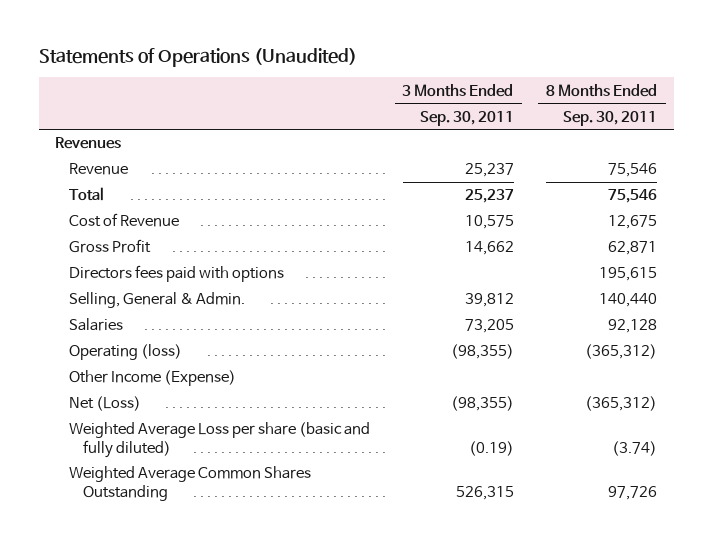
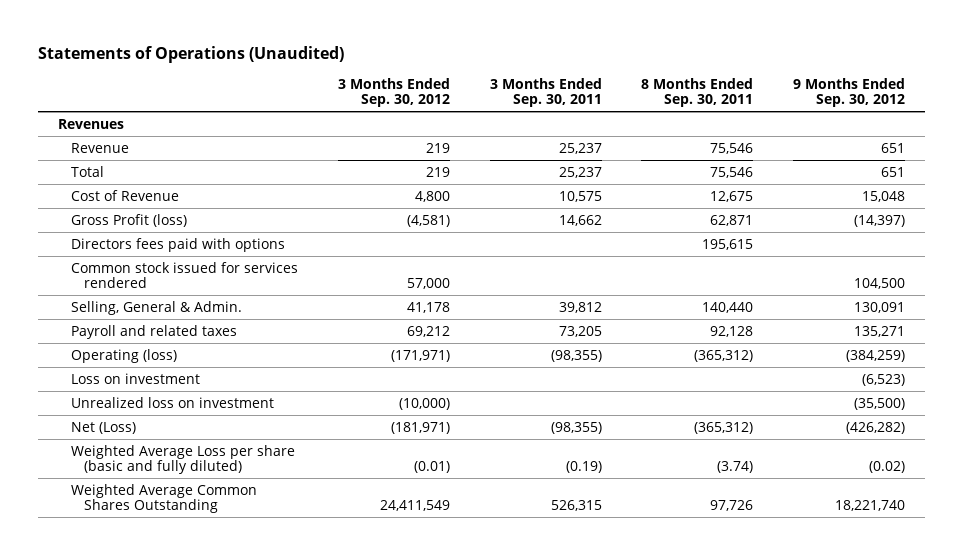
- | 3 Months Ended Sep. 30, 2011 | 8 Months Ended Sep. 30, 2011
+ | 3 Months Ended Sep. 30, 2012 | 3 Months Ended Sep. 30, 2011 | 8 Months Ended Sep. 30, 2011 | 9 Months Ended Sep. 30, 2012
- Gross Profit | 14,662 | 62,871
+ Gross Profit (loss) | (4,581) | 14,662 | 62,871 | (14,397)
+ Common stock issued for services rendered | 57,000 | | | 104,500
- Salaries | 73,205 | 92,128
+ Payroll and related taxes | 69,212 | 73,205 | 92,128 | 135,271
- Other Income (Expense)
+ Loss on investment | | | | (6,523)
+ Unrealized loss on investment | (10,000) | | | (35,500)

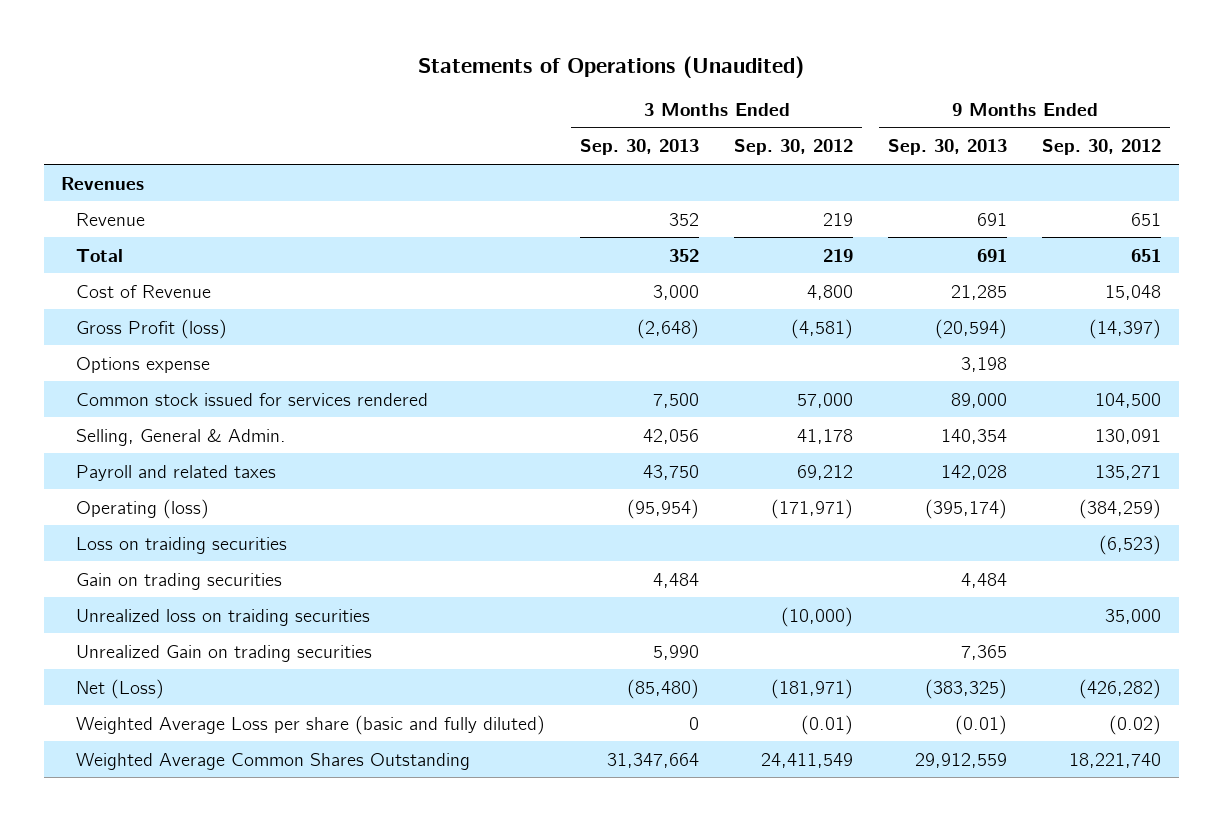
- | 3 Months Ended Sep. 30, 2012 | 3 Months Ended Sep. 30, 2011 | 8 Months Ended Sep. 30, 2011 | 9 Months Ended Sep. 30, 2012
+ | 3 Months Ended Sep. 30, 2013 | 3 Months Ended Sep. 30, 2012 | 9 Months Ended Sep. 30, 2013 | 9 Months Ended Sep. 30, 2012
- Directors fees paid with options | | | 195,615 |
+ Options expense | | | 3,198 |
- Loss on investment | | | | (6,523)
- Unrealized loss on investment | (10,000) | | | (35,500)
+ Loss on traiding securities | | | | (6,523)
+ Gain on trading securities | 4,484 | | 4,484 |
+ Unrealized loss on traiding securities | | (10,000) | | 35,000
+ Unrealized Gain on trading securities | 5,990 | | 7,365 |

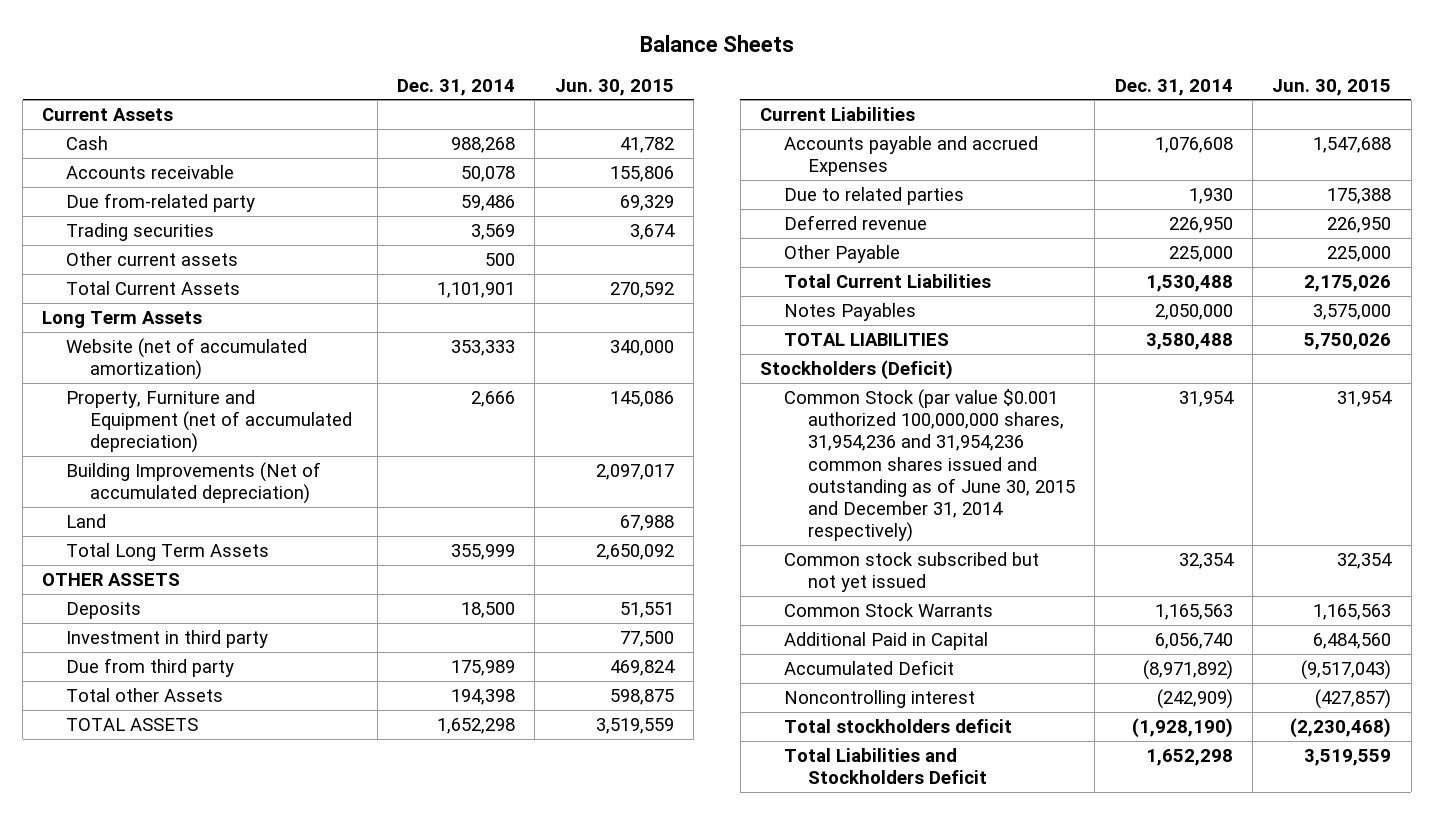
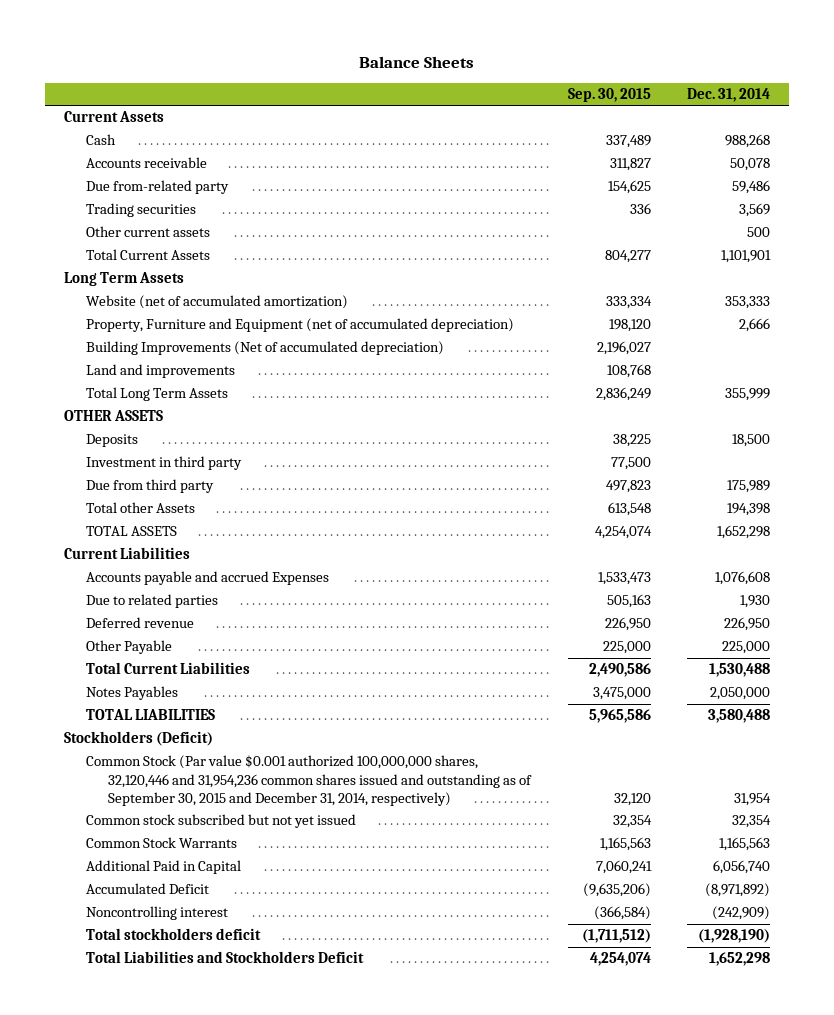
- | Dec. 31, 2014 | Jun. 30, 2015
+ | Sep. 30, 2015 | Dec. 31, 2014
- Land | | 67,988
+ Land and improvements | 108,768 |
- Common Stock (par value $0.001 authorized 100,000,000 shares, 31,954,236 and 31,954,236 common shares issued and outstanding as of June 30, 2015 and December 31, 2014 respectively) | 31,954 | 31,954
+ Common Stock (Par value $0.001 authorized 100,000,000 shares, 32,120,446 and 31,954,236 common shares issued and outstanding as of September 30, 2015 and December 31, 2014, respectively) | 32,120 | 31,954

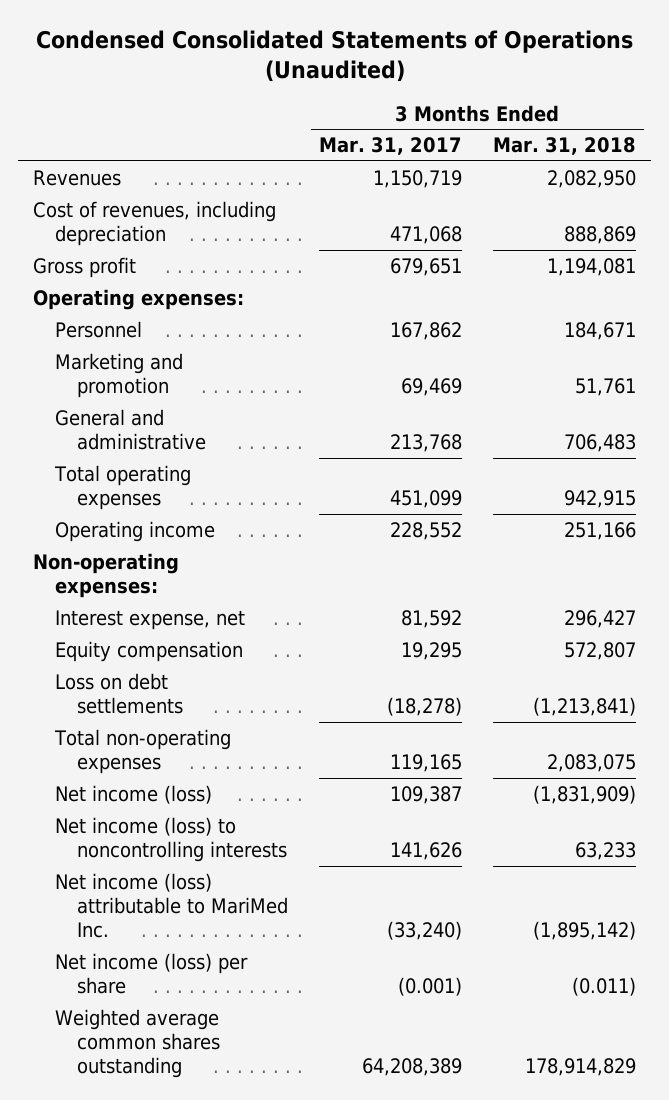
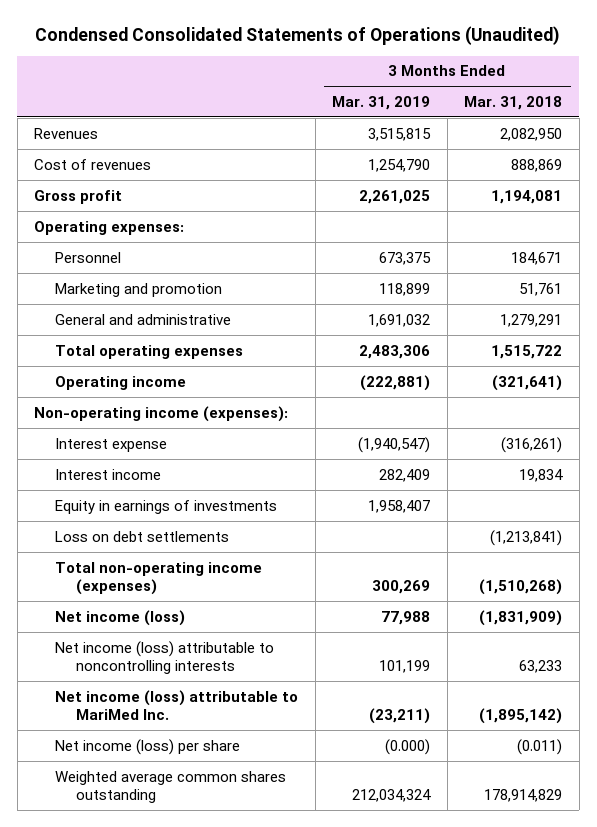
- | 3 Months Ended Mar. 31, 2017 | 3 Months Ended Mar. 31, 2018
+ | 3 Months Ended Mar. 31, 2019 | 3 Months Ended Mar. 31, 2018
- Cost of revenues, including depreciation | 471,068 | 888,869
+ Cost of revenues | 1,254,790 | 888,869
- General and administrative | 213,768 | 706,483
- Total operating expenses | 451,099 | 942,915
- Operating income | 228,552 | 251,166
- Non-operating expenses:
- Interest expense, net | 81,592 | 296,427
- Equity compensation | 19,295 | 572,807
+ General and administrative | 1,691,032 | 1,279,291
+ Total operating expenses | 2,483,306 | 1,515,722
+ Operating income | (222,881) | (321,641)
+ Non-operating income (expenses):
+ Interest expense | (1,940,547) | (316,261)
+ Interest income | 282,409 | 19,834
+ Equity in earnings of investments | 1,958,407 |
- Total non-operating expenses | 119,165 | 2,083,075
+ Total non-operating income (expenses) | 300,269 | (1,510,268)
- Net income (loss) to noncontrolling interests | 141,626 | 63,233
+ Net income (loss) attributable to noncontrolling interests | 101,199 | 63,233

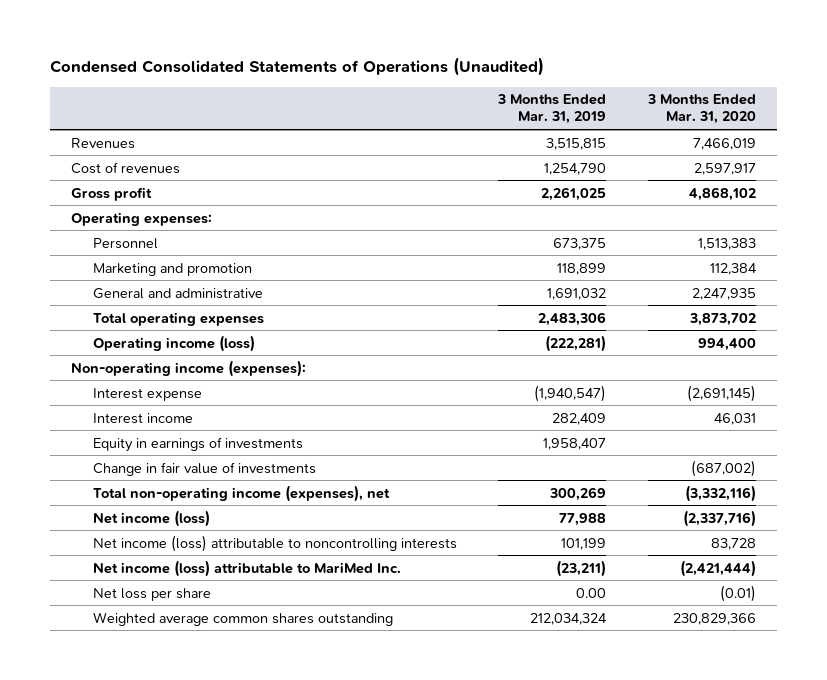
- | 3 Months Ended Mar. 31, 2019 | 3 Months Ended Mar. 31, 2018
+ | 3 Months Ended Mar. 31, 2019 | 3 Months Ended Mar. 31, 2020
- Operating income | (222,881) | (321,641)
+ Operating income (loss) | (222,281) | 994,400
- Loss on debt settlements | | (1,213,841)
- Total non-operating income (expenses) | 300,269 | (1,510,268)
+ Change in fair value of investments | | (687,002)
+ Total non-operating income (expenses), net | 300,269 | (3,332,116)
- Net income (loss) per share | (0.000) | (0.011)
+ Net loss per share | 0.00 | (0.01)

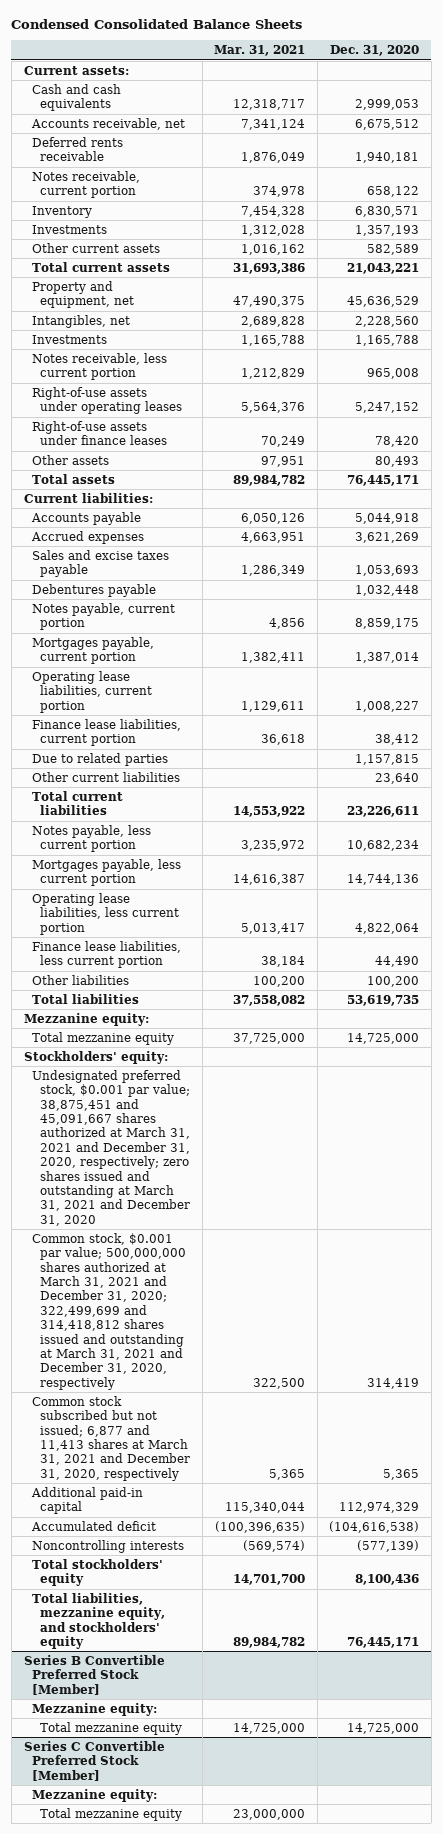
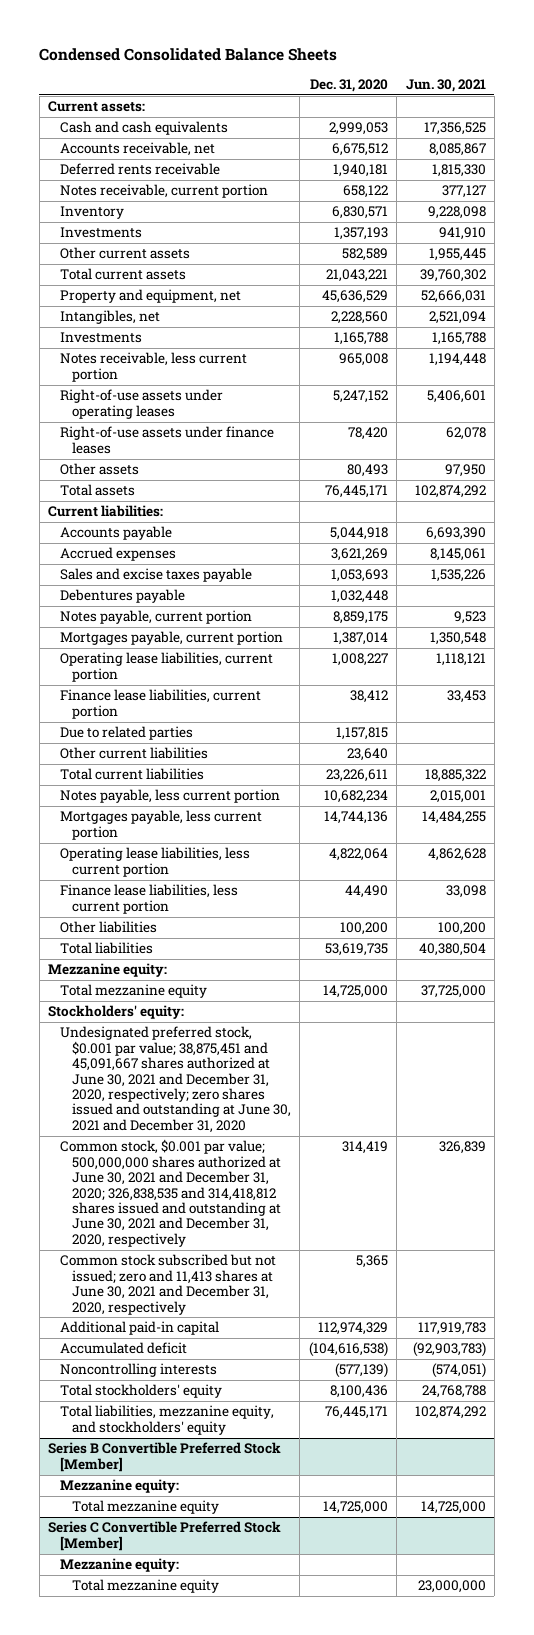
- | Mar. 31, 2021 | Dec. 31, 2020
+ | Dec. 31, 2020 | Jun. 30, 2021
- Undesignated preferred stock, $0.001 par value; 38,875,451 and 45,091,667 shares authorized at March 31, 2021 and December 31, 2020, respectively; zero shares issued and outstanding at March 31, 2021 and December 31, 2020
- Common stock, $0.001 par value; 500,000,000 shares authorized at March 31, 2021 and December 31, 2020; 322,499,699 and 314,418,812 shares issued and outstanding at March 31, 2021 and December 31, 2020, respectively | 322,500 | 314,419
- Common stock subscribed but not issued; 6,877 and 11,413 shares at March 31, 2021 and December 31, 2020, respectively | 5,365 | 5,365
+ Undesignated preferred stock, $0.001 par value; 38,875,451 and 45,091,667 shares authorized at June 30, 2021 and December 31, 2020, respectively; zero shares issued and outstanding at June 30, 2021 and December 31, 2020
+ Common stock, $0.001 par value; 500,000,000 shares authorized at June 30, 2021 and December 31, 2020; 326,838,535 and 314,418,812 shares issued and outstanding at June 30, 2021 and December 31, 2020, respectively | 314,419 | 326,839
+ Common stock subscribed but not issued; zero and 11,413 shares at June 30, 2021 and December 31, 2020, respectively | 5,365 |

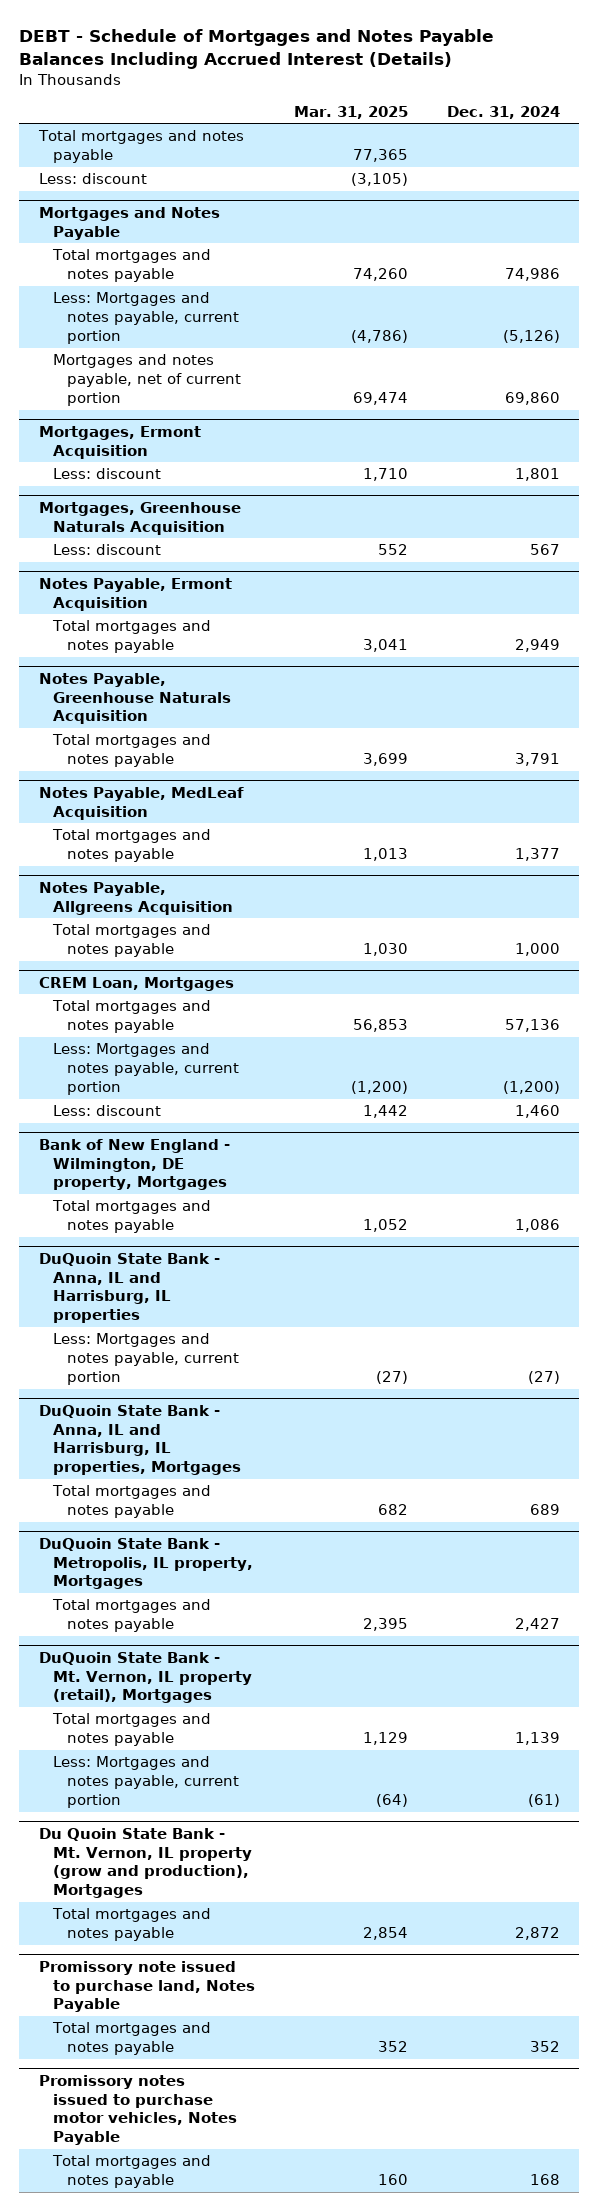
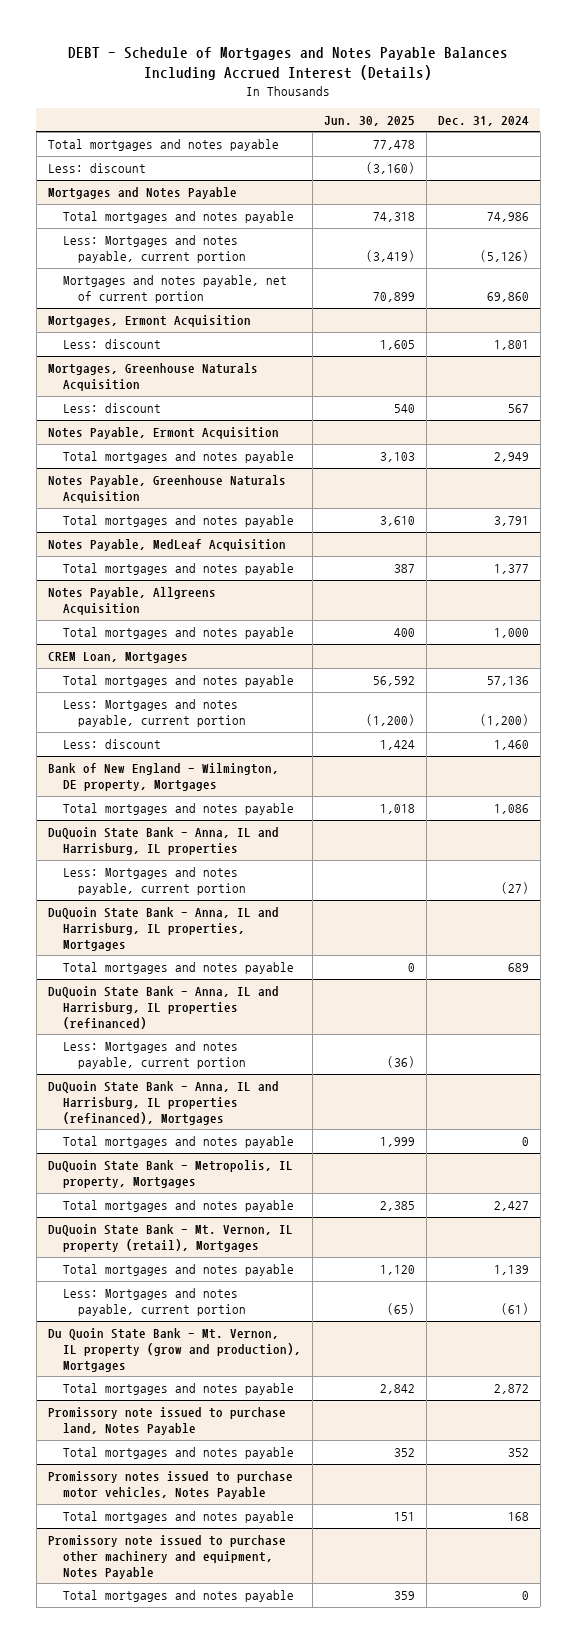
- | Mar. 31, 2025 | Dec. 31, 2024
+ | Jun. 30, 2025 | Dec. 31, 2024
+ DuQuoin State Bank - Anna, IL and Harrisburg, IL properties (refinanced)
+ Less: Mortgages and notes payable, current portion | (36) |
+ DuQuoin State Bank - Anna, IL and Harrisburg, IL properties (refinanced), Mortgages
+ Total mortgages and notes payable | 1,999 | 0
+ Promissory note issued to purchase other machinery and equipment, Notes Payable
+ Total mortgages and notes payable | 359 | 0

